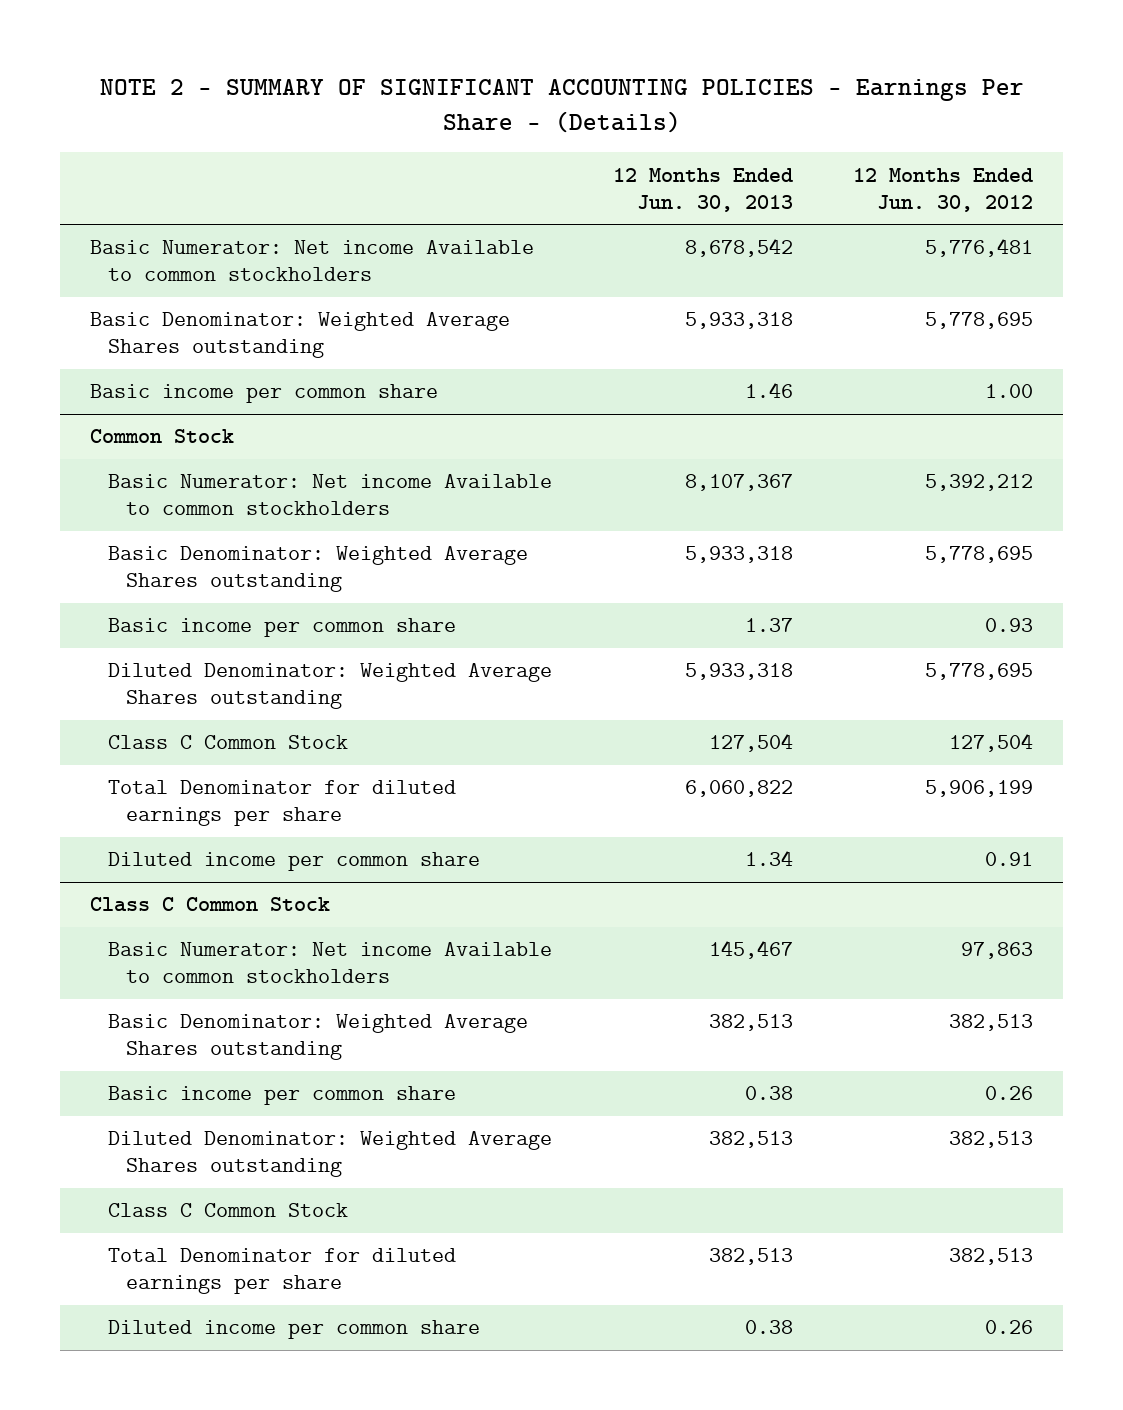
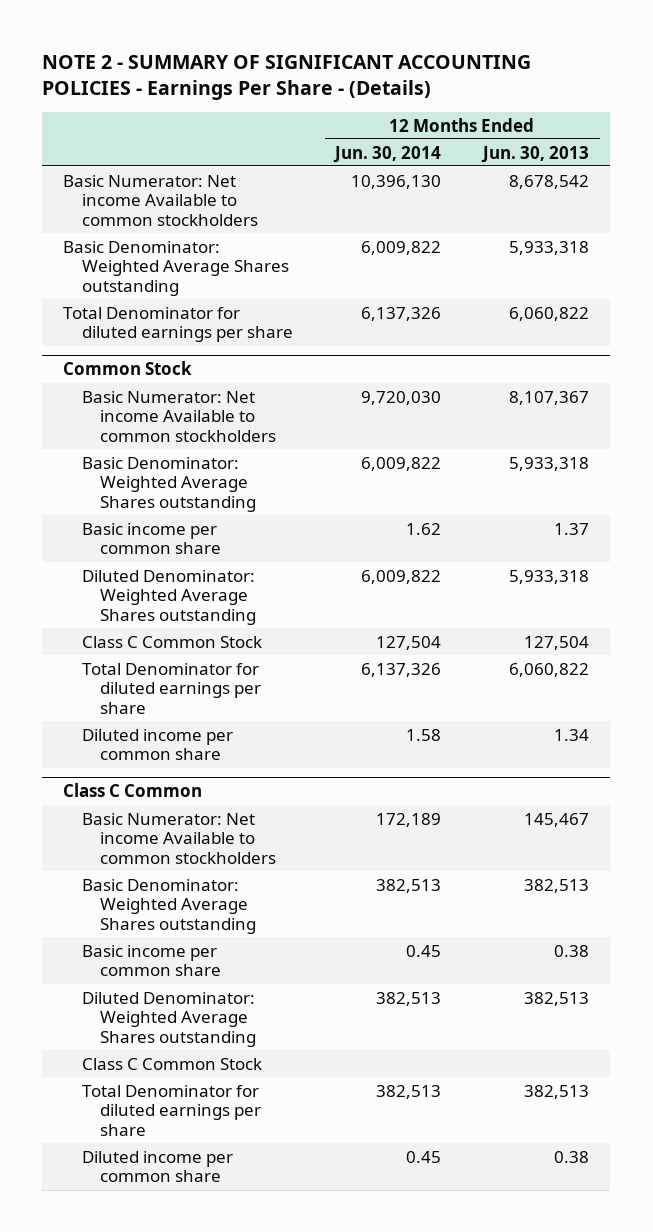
- | 12 Months Ended Jun. 30, 2013 | 12 Months Ended Jun. 30, 2012
+ | 12 Months Ended Jun. 30, 2014 | 12 Months Ended Jun. 30, 2013
- Basic income per common share | 1.46 | 1.00
+ Total Denominator for diluted earnings per share | 6,137,326 | 6,060,822
- Class C Common Stock
+ Class C Common

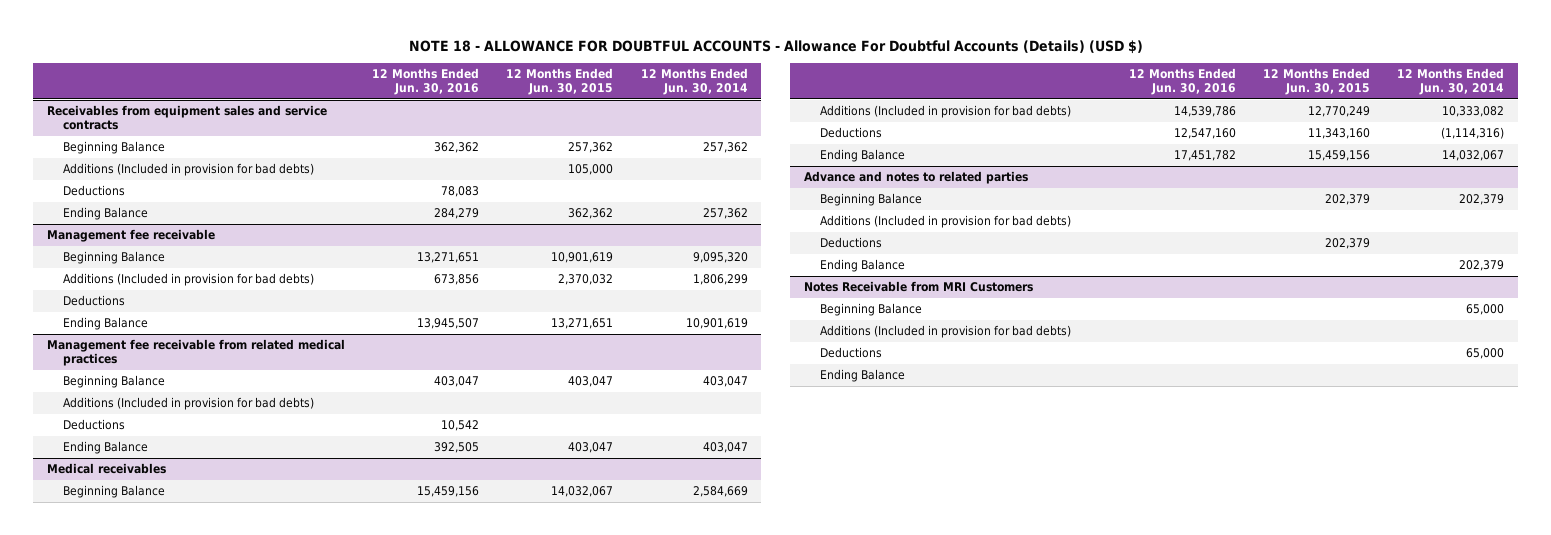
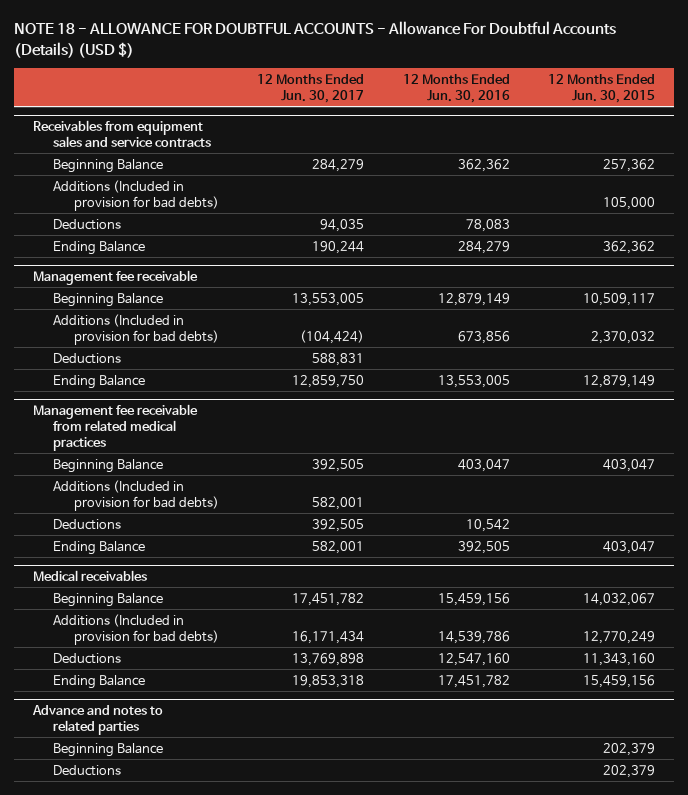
- | 12 Months Ended Jun. 30, 2016 | 12 Months Ended Jun. 30, 2015 | 12 Months Ended Jun. 30, 2014
+ | 12 Months Ended Jun. 30, 2017 | 12 Months Ended Jun. 30, 2016 | 12 Months Ended Jun. 30, 2015
@ Management fee receivable
- Beginning Balance | 13,271,651 | 10,901,619 | 9,095,320
+ Beginning Balance | 13,553,005 | 12,879,149 | 10,509,117
- Ending Balance | 13,945,507 | 13,271,651 | 10,901,619
+ Ending Balance | 12,859,750 | 13,553,005 | 12,879,149
@ Advance and notes to related parties
- Additions (Included in provision for bad debts)
- Ending Balance | | | 202,379
- Notes Receivable from MRI Customers
- Beginning Balance | | | 65,000
- Additions (Included in provision for bad debts)
- Deductions | | | 65,000
- Ending Balance

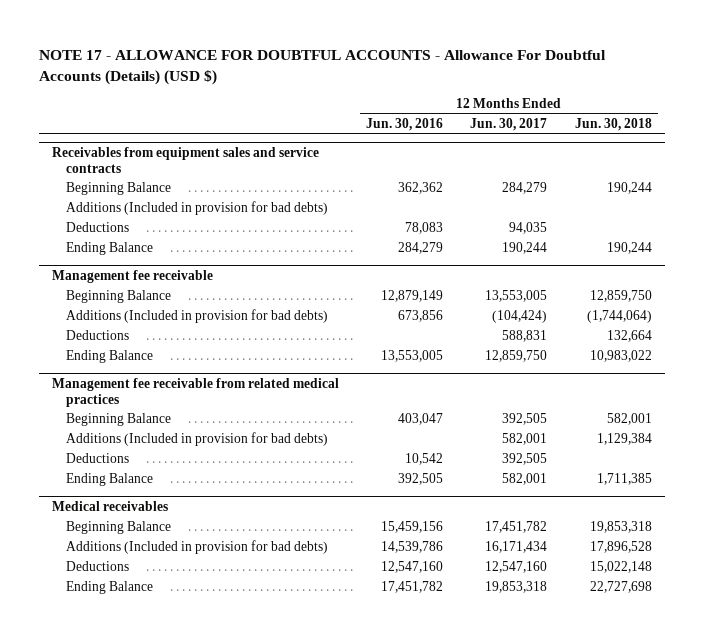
- NOTE 18 - ALLOWANCE FOR DOUBTFUL ACCOUNTS - Allowance For Doubtful Accounts (Details) (USD $)
+ NOTE 17 - ALLOWANCE FOR DOUBTFUL ACCOUNTS - Allowance For Doubtful Accounts (Details) (USD $)
- | 12 Months Ended Jun. 30, 2017 | 12 Months Ended Jun. 30, 2016 | 12 Months Ended Jun. 30, 2015
+ | 12 Months Ended Jun. 30, 2016 | 12 Months Ended Jun. 30, 2017 | 12 Months Ended Jun. 30, 2018
@ Medical receivables
- Deductions | 13,769,898 | 12,547,160 | 11,343,160
+ Deductions | 12,547,160 | 12,547,160 | 15,022,148
- Advance and notes to related parties
- Beginning Balance | | | 202,379
- Deductions | | | 202,379

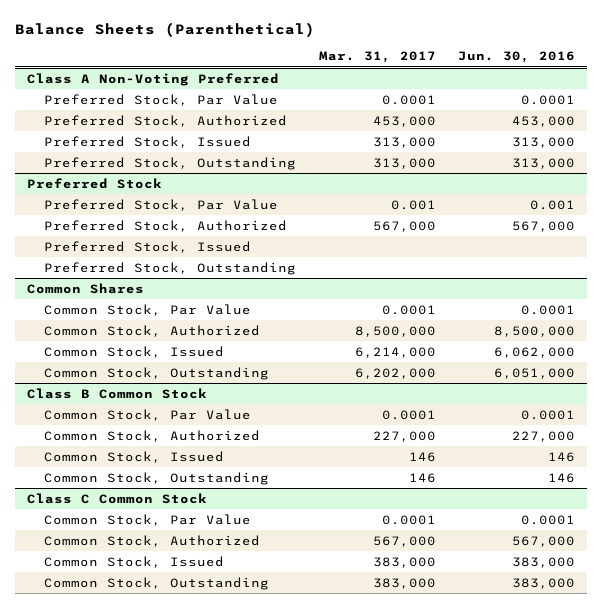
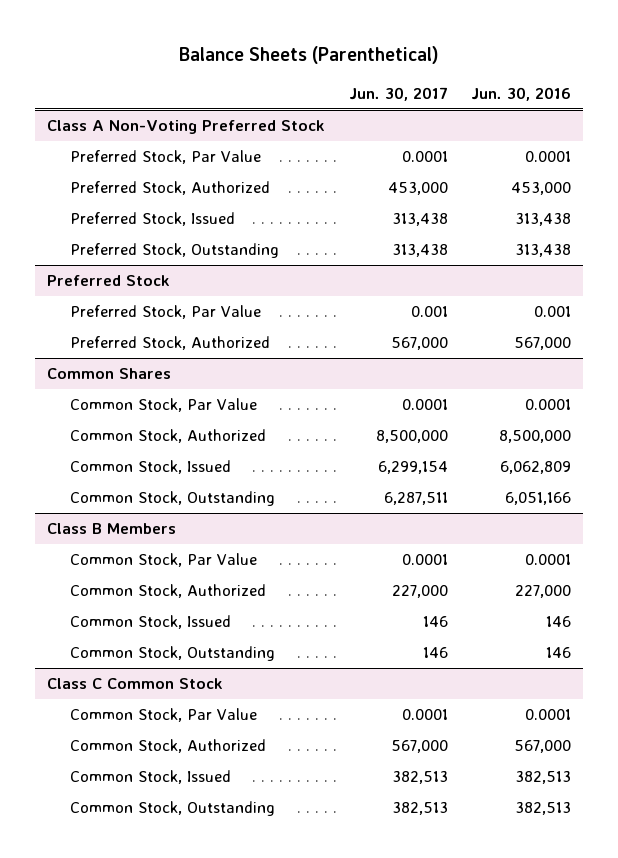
- | Mar. 31, 2017 | Jun. 30, 2016
+ | Jun. 30, 2017 | Jun. 30, 2016
- Class A Non-Voting Preferred
+ Class A Non-Voting Preferred Stock
- Preferred Stock, Issued | 313,000 | 313,000
- Preferred Stock, Outstanding | 313,000 | 313,000
+ Preferred Stock, Issued | 313,438 | 313,438
+ Preferred Stock, Outstanding | 313,438 | 313,438
@ Preferred Stock
- Preferred Stock, Issued
- Preferred Stock, Outstanding
@ Common Shares
- Common Stock, Issued | 6,214,000 | 6,062,000
- Common Stock, Outstanding | 6,202,000 | 6,051,000
- Class B Common Stock
@ Common Shares
+ Common Stock, Issued | 6,299,154 | 6,062,809
+ Common Stock, Outstanding | 6,287,511 | 6,051,166
+ Class B Members
@ Class C Common Stock
- Common Stock, Issued | 383,000 | 383,000
- Common Stock, Outstanding | 383,000 | 383,000
+ Common Stock, Issued | 382,513 | 382,513
+ Common Stock, Outstanding | 382,513 | 382,513

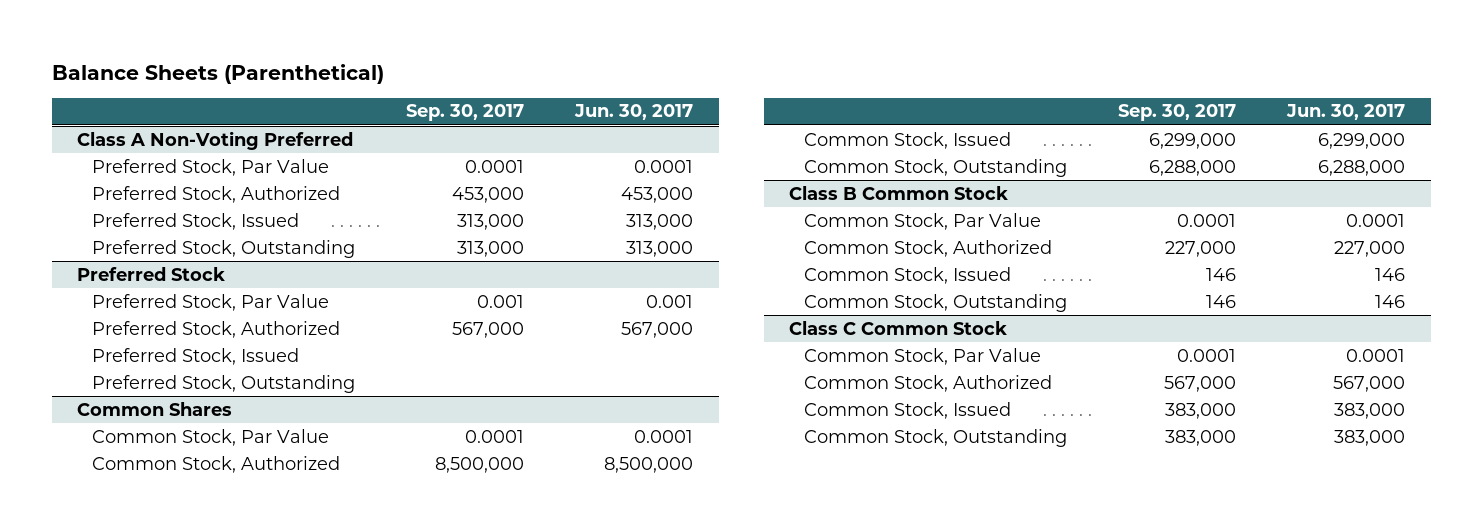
- | Jun. 30, 2017 | Jun. 30, 2016
+ | Sep. 30, 2017 | Jun. 30, 2017
- Class A Non-Voting Preferred Stock
+ Class A Non-Voting Preferred
- Preferred Stock, Issued | 313,438 | 313,438
- Preferred Stock, Outstanding | 313,438 | 313,438
+ Preferred Stock, Issued | 313,000 | 313,000
+ Preferred Stock, Outstanding | 313,000 | 313,000
@ Preferred Stock
+ Preferred Stock, Issued
+ Preferred Stock, Outstanding
@ Common Shares
- Common Stock, Issued | 6,299,154 | 6,062,809
- Common Stock, Outstanding | 6,287,511 | 6,051,166
- Class B Members
@ Common Shares
+ Common Stock, Issued | 6,299,000 | 6,299,000
+ Common Stock, Outstanding | 6,288,000 | 6,288,000
+ Class B Common Stock
@ Class C Common Stock
- Common Stock, Issued | 382,513 | 382,513
- Common Stock, Outstanding | 382,513 | 382,513
+ Common Stock, Issued | 383,000 | 383,000
+ Common Stock, Outstanding | 383,000 | 383,000

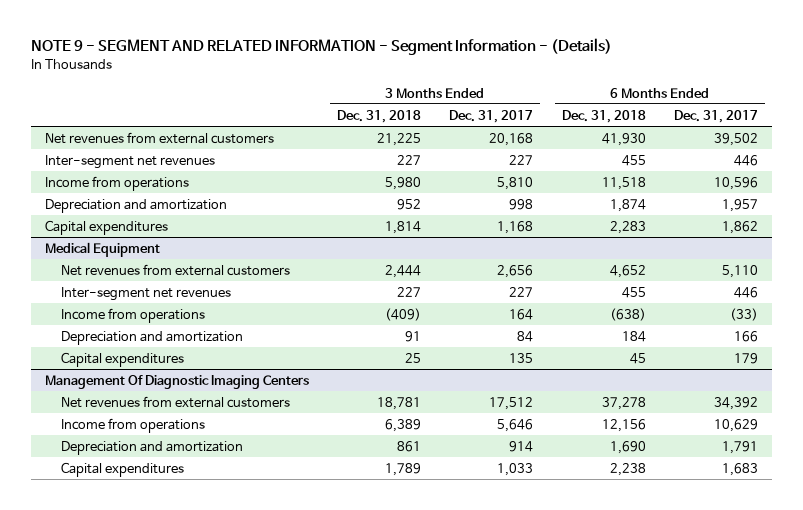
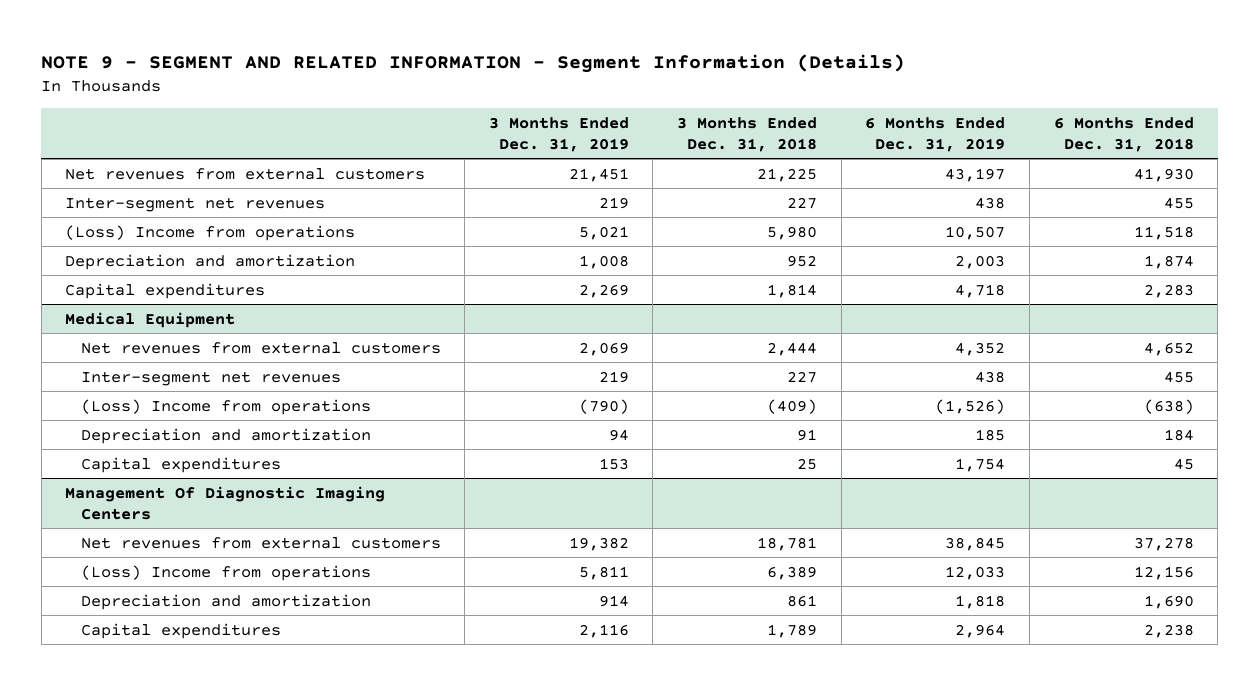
- NOTE 9 - SEGMENT AND RELATED INFORMATION - Segment Information - (Details)
+ NOTE 9 - SEGMENT AND RELATED INFORMATION - Segment Information (Details)
- | 3 Months Ended Dec. 31, 2018 | 3 Months Ended Dec. 31, 2017 | 6 Months Ended Dec. 31, 2018 | 6 Months Ended Dec. 31, 2017
+ | 3 Months Ended Dec. 31, 2019 | 3 Months Ended Dec. 31, 2018 | 6 Months Ended Dec. 31, 2019 | 6 Months Ended Dec. 31, 2018
- Income from operations | 5,980 | 5,810 | 11,518 | 10,596
+ (Loss) Income from operations | 5,021 | 5,980 | 10,507 | 11,518
@ Medical Equipment
- Income from operations | (409) | 164 | (638) | (33)
+ (Loss) Income from operations | (790) | (409) | (1,526) | (638)
@ Management Of Diagnostic Imaging Centers
- Income from operations | 6,389 | 5,646 | 12,156 | 10,629
+ (Loss) Income from operations | 5,811 | 6,389 | 12,033 | 12,156

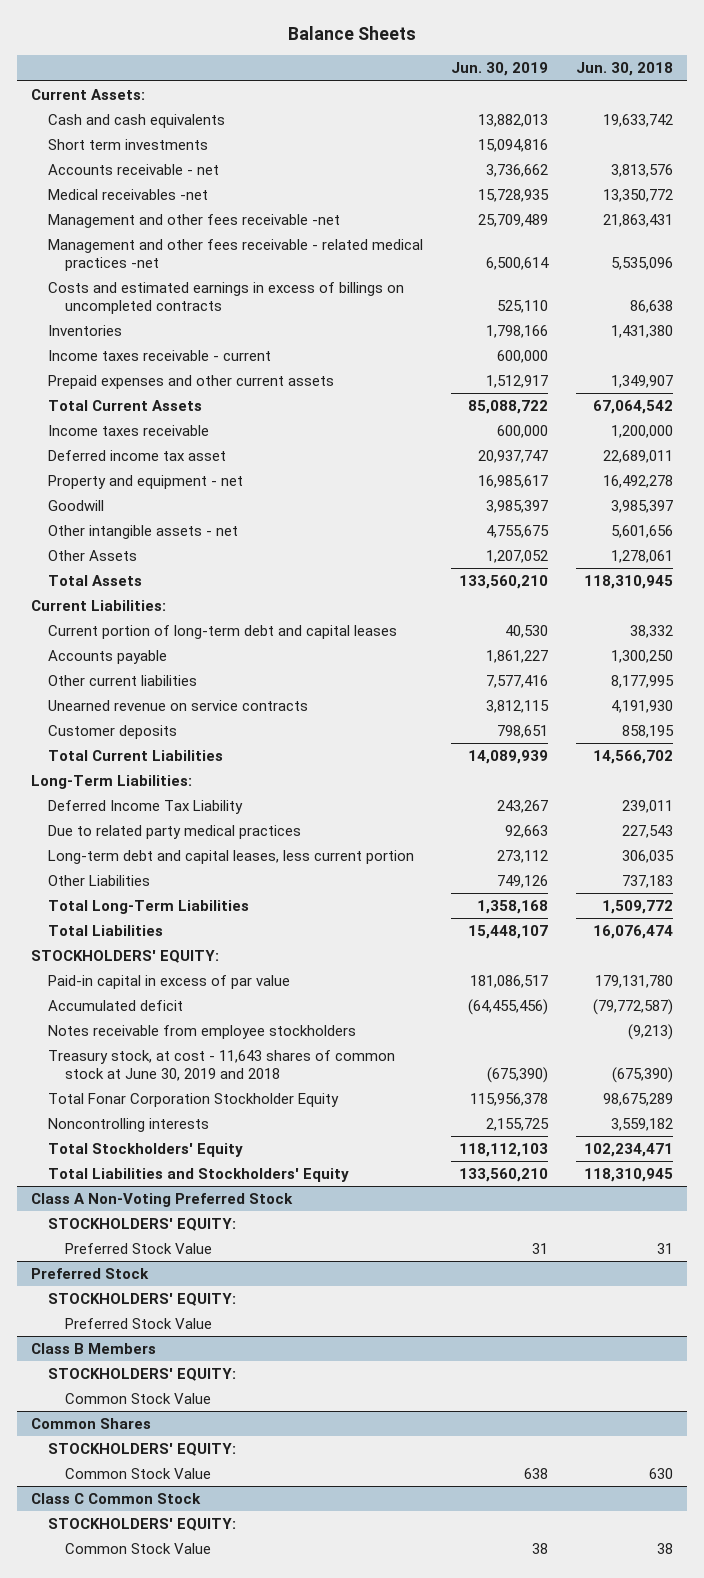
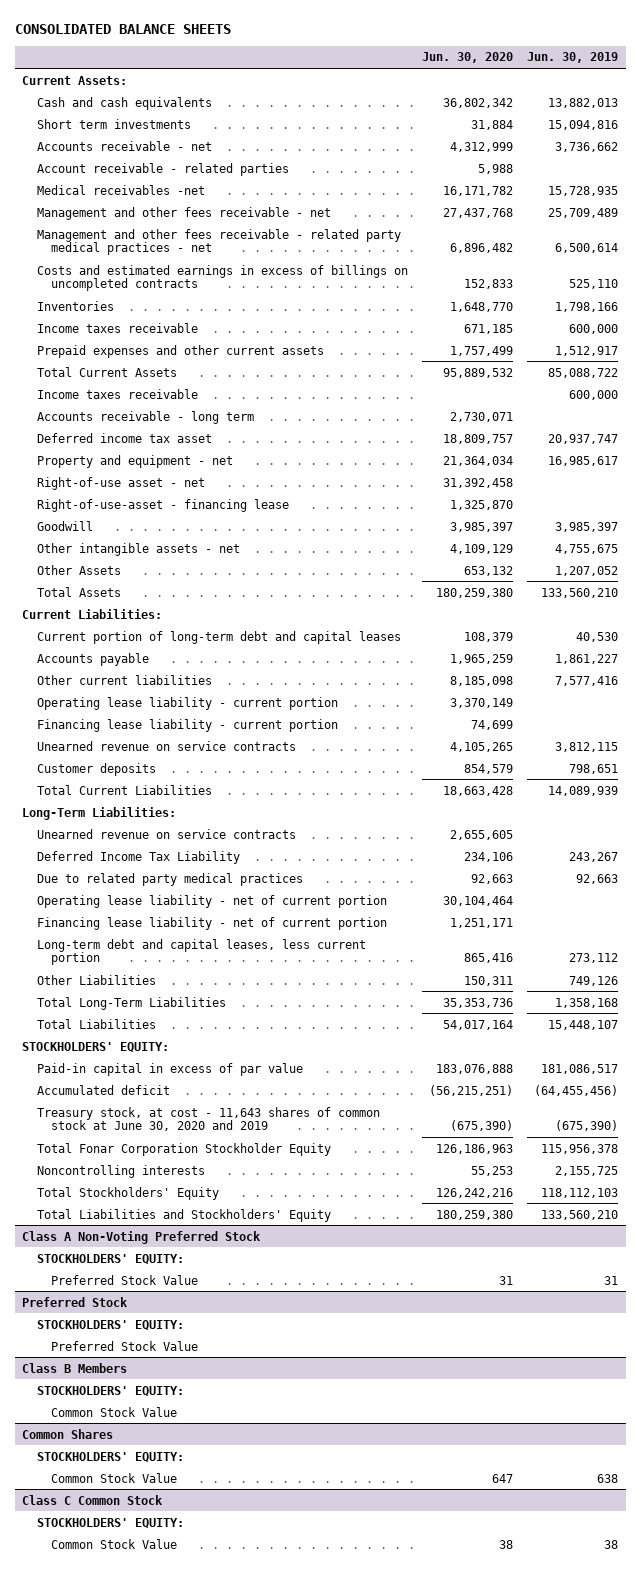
- Balance Sheets
+ CONSOLIDATED BALANCE SHEETS
- | Jun. 30, 2019 | Jun. 30, 2018
+ | Jun. 30, 2020 | Jun. 30, 2019
+ Account receivable - related parties | 5,988 |
- Management and other fees receivable -net | 25,709,489 | 21,863,431
- Management and other fees receivable - related medical practices -net | 6,500,614 | 5,535,096
+ Management and other fees receivable - net | 27,437,768 | 25,709,489
+ Management and other fees receivable - related party medical practices - net | 6,896,482 | 6,500,614
- Income taxes receivable - current | 600,000 |
+ Income taxes receivable | 671,185 | 600,000
+ Accounts receivable - long term | 2,730,071 |
+ Right-of-use asset - net | 31,392,458 |
+ Right-of-use-asset - financing lease | 1,325,870 |
+ Operating lease liability - current portion | 3,370,149 |
+ Financing lease liability - current portion | 74,699 |
+ Unearned revenue on service contracts | 2,655,605 |
+ Operating lease liability - net of current portion | 30,104,464 |
+ Financing lease liability - net of current portion | 1,251,171 |
- Notes receivable from employee stockholders | | (9,213)
- Treasury stock, at cost - 11,643 shares of common stock at June 30, 2019 and 2018 | (675,390) | (675,390)
+ Treasury stock, at cost - 11,643 shares of common stock at June 30, 2020 and 2019 | (675,390) | (675,390)

